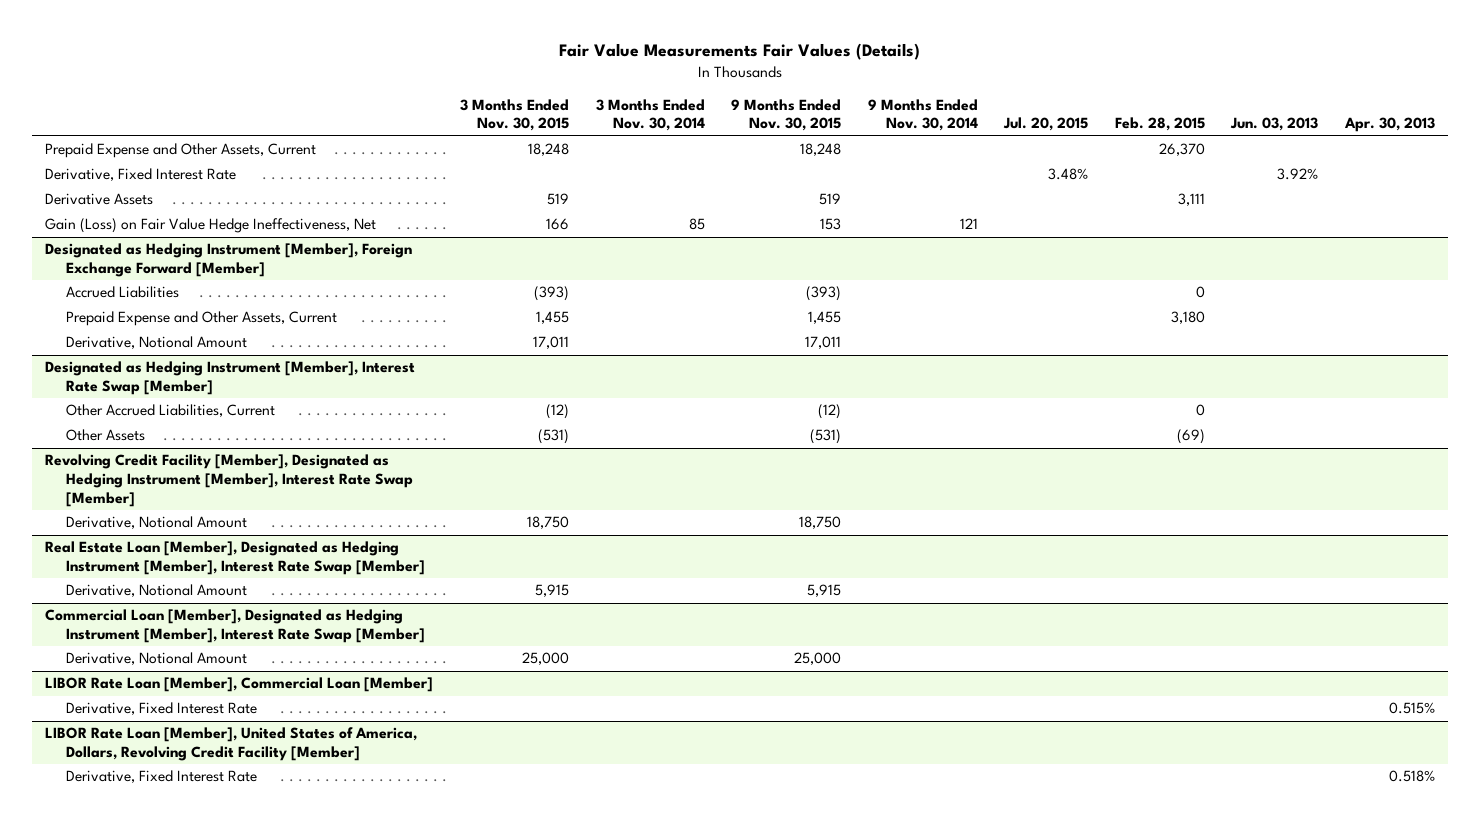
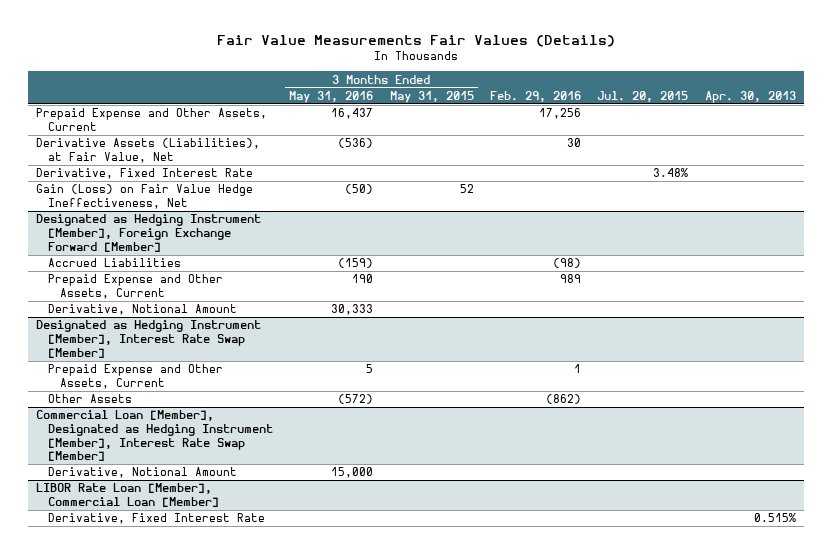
- | 3 Months Ended Nov. 30, 2015 | 3 Months Ended Nov. 30, 2014 | 9 Months Ended Nov. 30, 2015 | 9 Months Ended Nov. 30, 2014 | Jul. 20, 2015 | Feb. 28, 2015 | Jun. 03, 2013 | Apr. 30, 2013
+ | 3 Months Ended May 31, 2016 | 3 Months Ended May 31, 2015 | Feb. 29, 2016 | Jul. 20, 2015 | Apr. 30, 2013
+ Derivative Assets (Liabilities), at Fair Value, Net | (536) | | 30 | |
- Derivative Assets | 519 | | 519 | | | 3,111 | |
@ Designated as Hedging Instrument [Member], Interest Rate Swap [Member]
- Other Accrued Liabilities, Current | (12) | | (12) | | | 0 | |
+ Prepaid Expense and Other Assets, Current | 5 | | 1 | |
- Revolving Credit Facility [Member], Designated as Hedging Instrument [Member], Interest Rate Swap [Member]
- Derivative, Notional Amount | 18,750 | | 18,750 | | | | |
- Real Estate Loan [Member], Designated as Hedging Instrument [Member], Interest Rate Swap [Member]
- Derivative, Notional Amount | 5,915 | | 5,915 | | | | |
- LIBOR Rate Loan [Member], United States of America, Dollars, Revolving Credit Facility [Member]
- Derivative, Fixed Interest Rate | | | | | | | | 0.518%

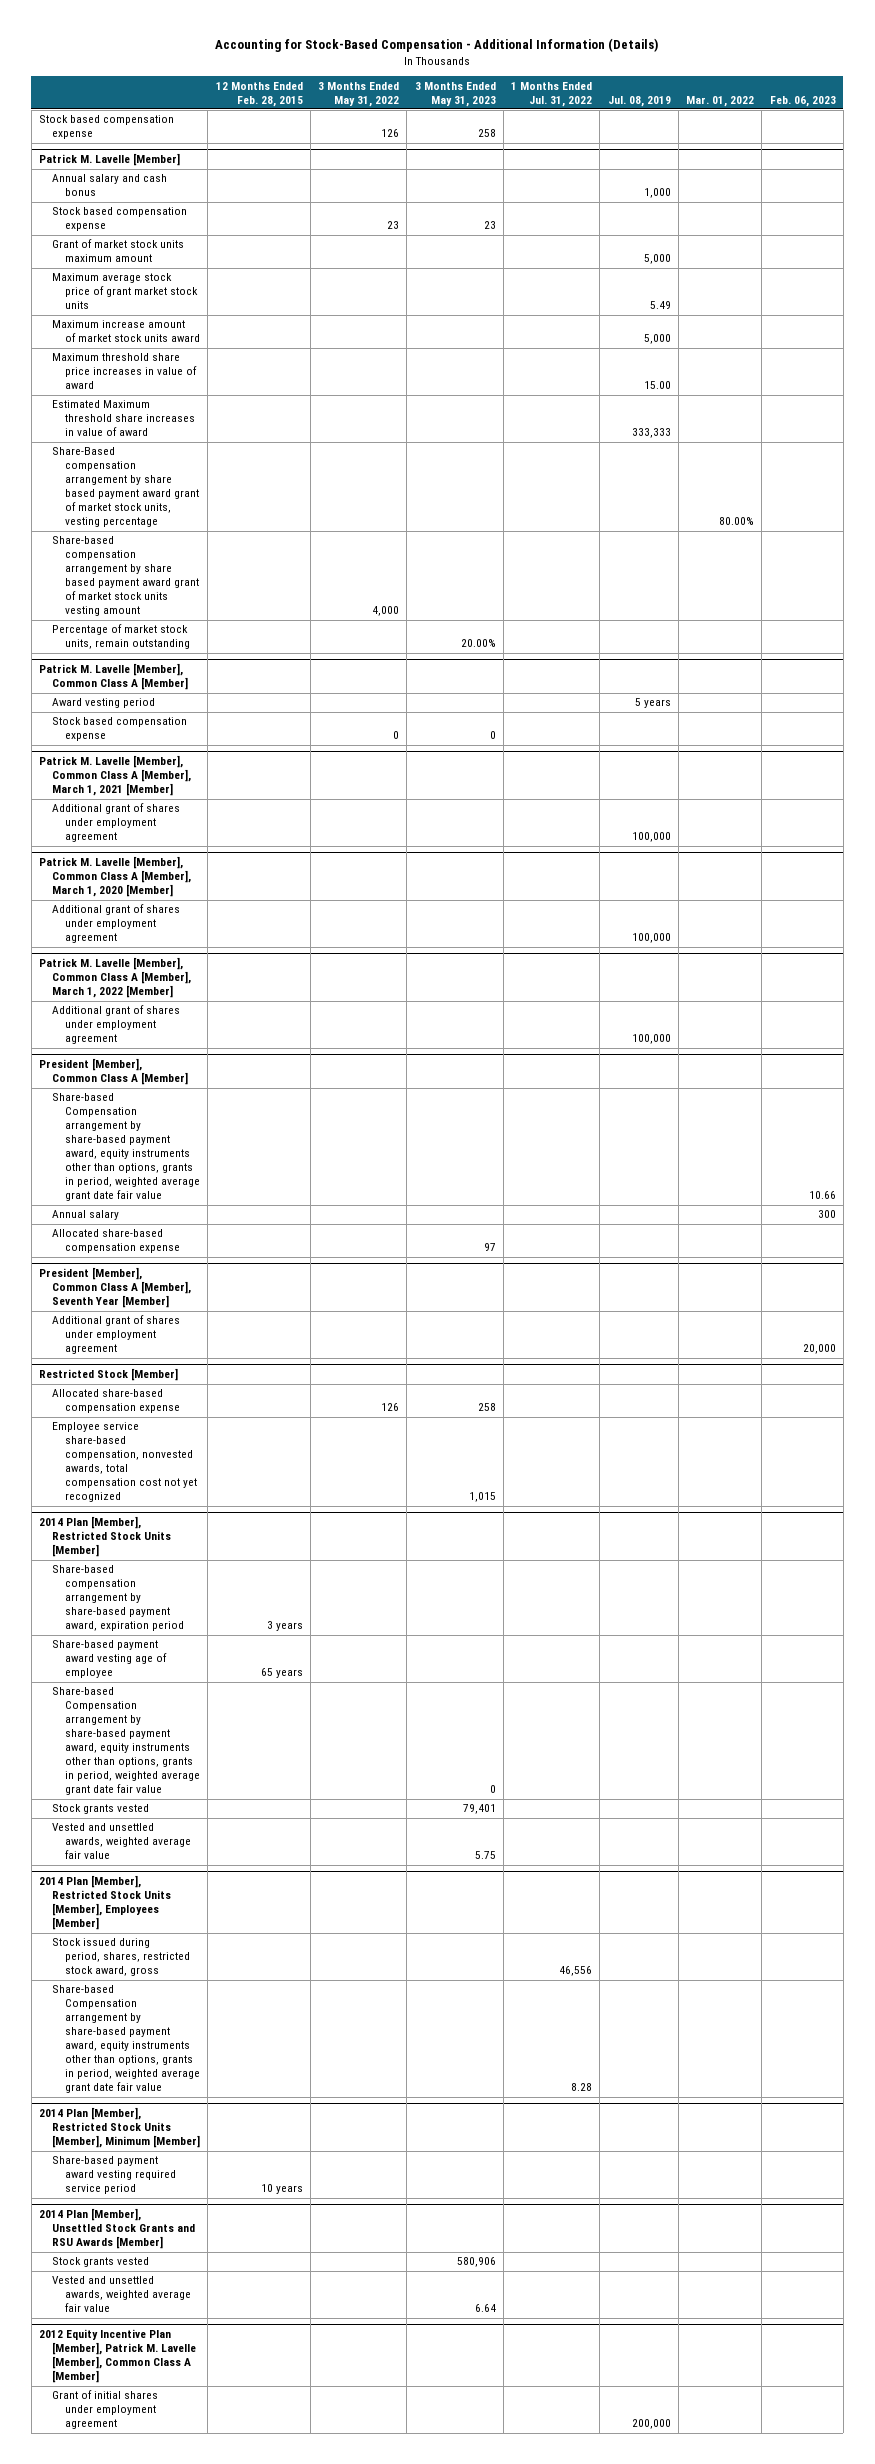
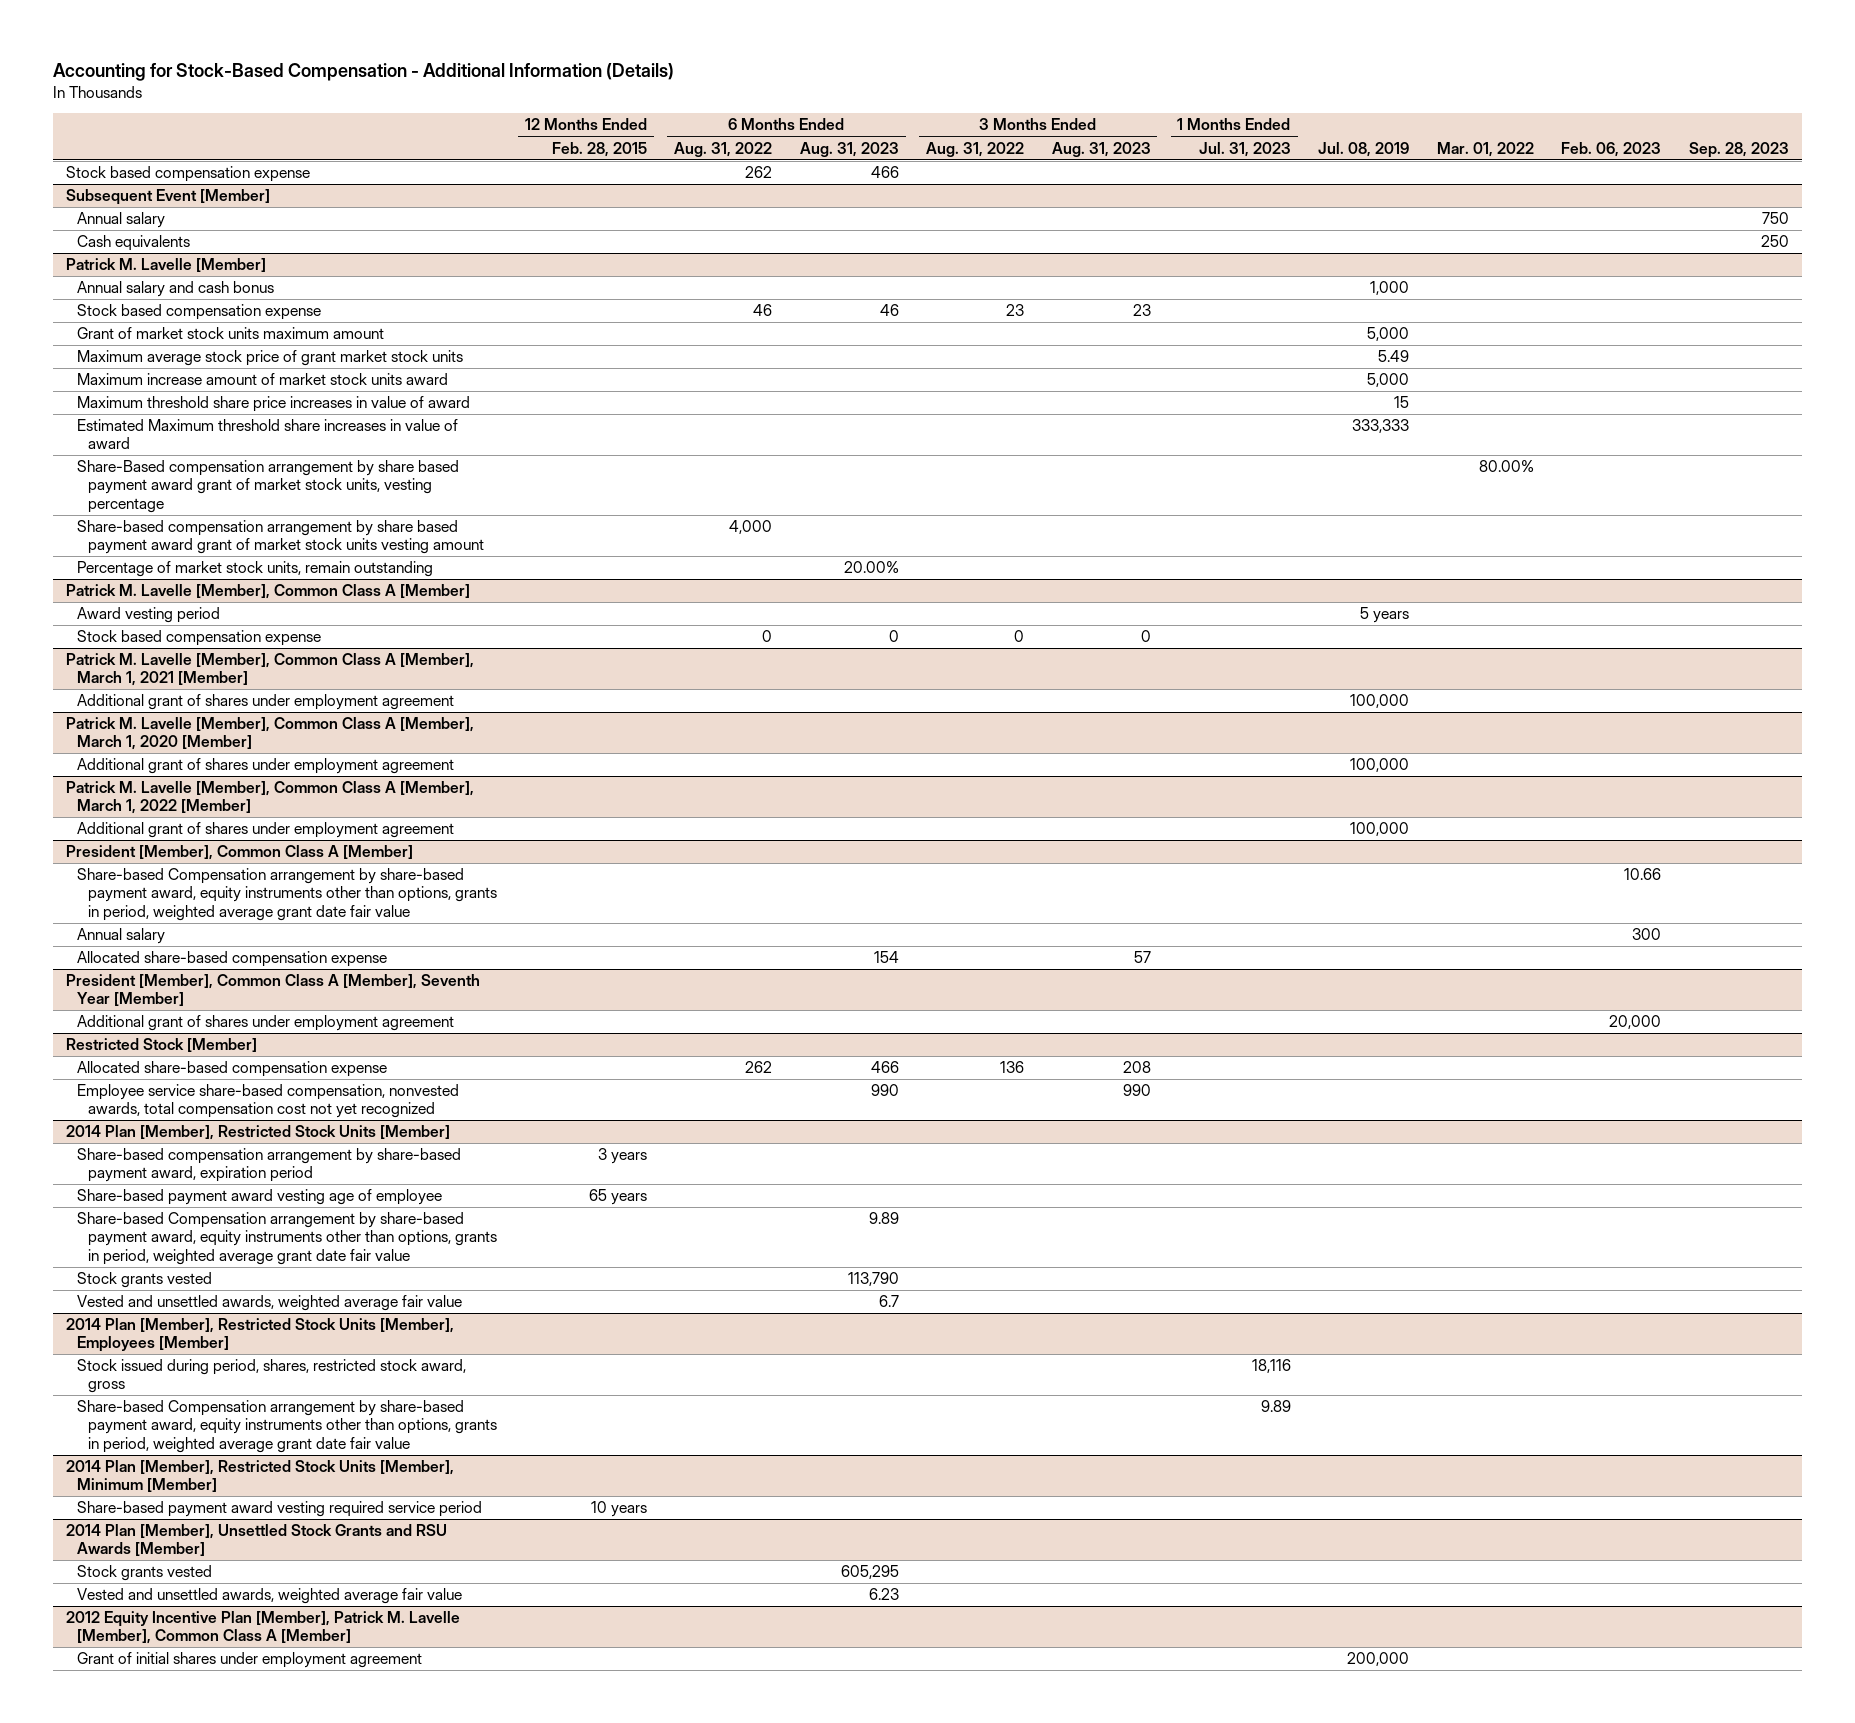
- | 12 Months Ended Feb. 28, 2015 | 3 Months Ended May 31, 2022 | 3 Months Ended May 31, 2023 | 1 Months Ended Jul. 31, 2022 | Jul. 08, 2019 | Mar. 01, 2022 | Feb. 06, 2023
+ | 12 Months Ended Feb. 28, 2015 | 6 Months Ended Aug. 31, 2022 | 6 Months Ended Aug. 31, 2023 | 3 Months Ended Aug. 31, 2022 | 3 Months Ended Aug. 31, 2023 | 1 Months Ended Jul. 31, 2023 | Jul. 08, 2019 | Mar. 01, 2022 | Feb. 06, 2023 | Sep. 28, 2023
+ Subsequent Event [Member]
+ Annual salary | | | | | | | | | | 750
+ Cash equivalents | | | | | | | | | | 250
@ Patrick M. Lavelle [Member]
- Maximum threshold share price increases in value of award | | | | | 15.00 | |
+ Maximum threshold share price increases in value of award | | | | | | | 15 | | |

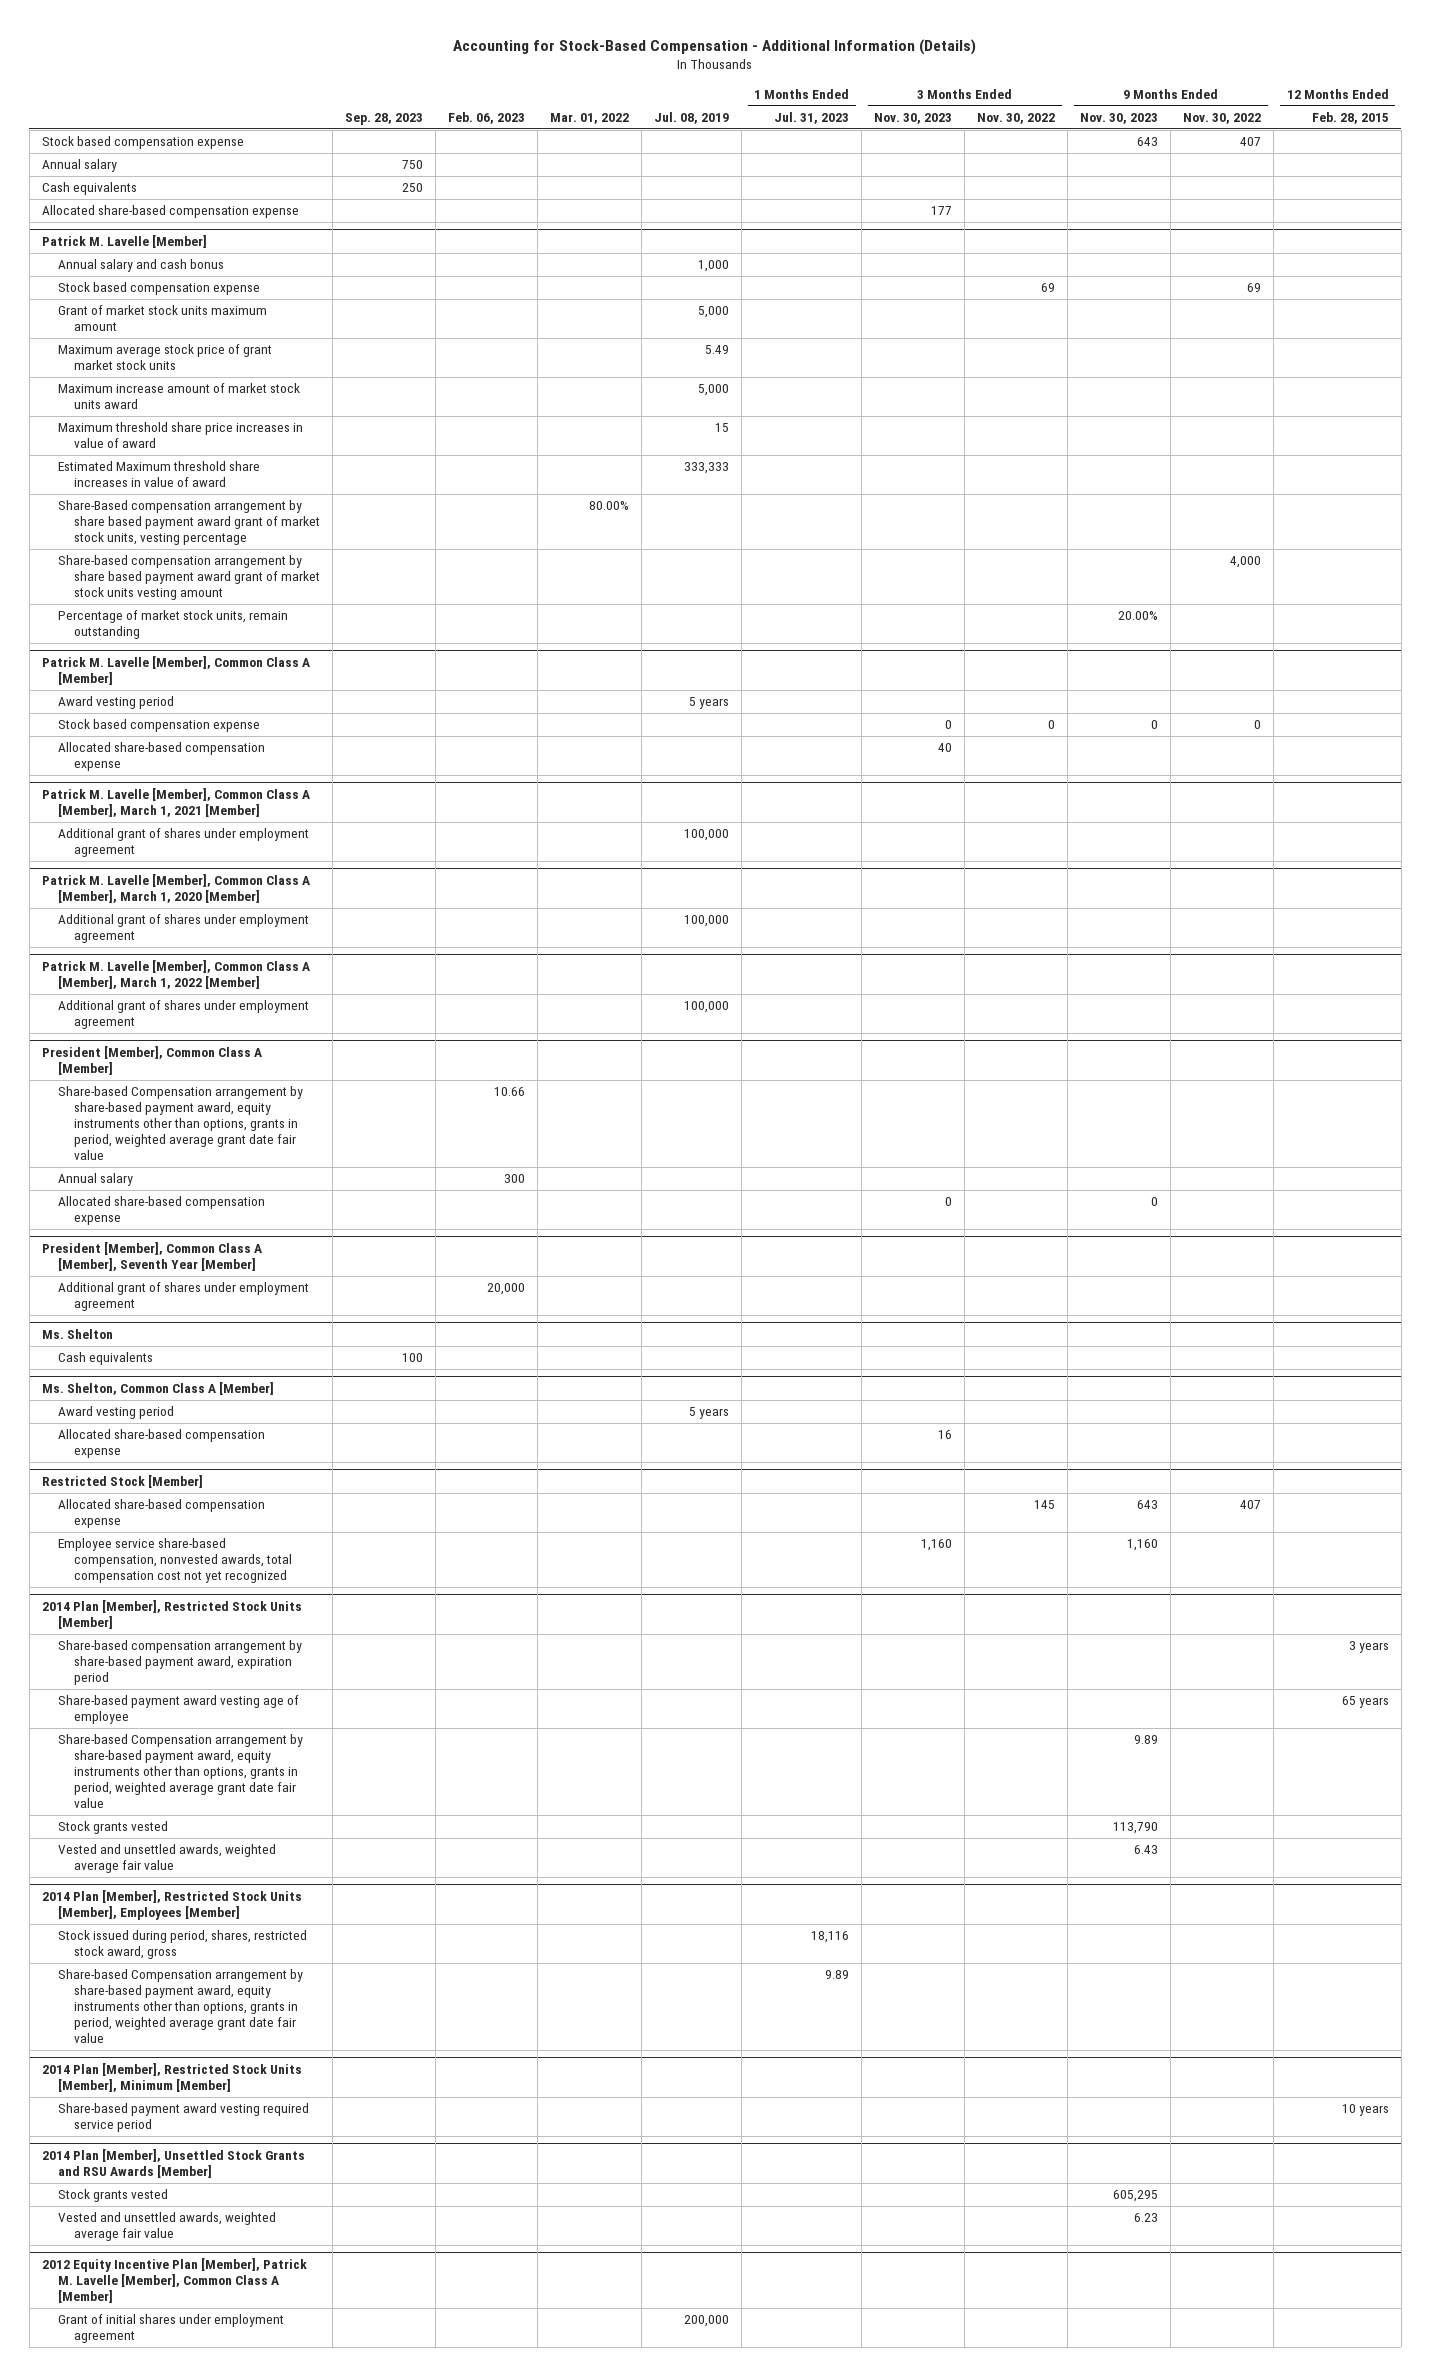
- | 12 Months Ended Feb. 28, 2015 | 6 Months Ended Aug. 31, 2022 | 6 Months Ended Aug. 31, 2023 | 3 Months Ended Aug. 31, 2022 | 3 Months Ended Aug. 31, 2023 | 1 Months Ended Jul. 31, 2023 | Jul. 08, 2019 | Mar. 01, 2022 | Feb. 06, 2023 | Sep. 28, 2023
+ | Sep. 28, 2023 | Feb. 06, 2023 | Mar. 01, 2022 | Jul. 08, 2019 | 1 Months Ended Jul. 31, 2023 | 3 Months Ended Nov. 30, 2023 | 3 Months Ended Nov. 30, 2022 | 9 Months Ended Nov. 30, 2023 | 9 Months Ended Nov. 30, 2022 | 12 Months Ended Feb. 28, 2015
- Subsequent Event [Member]
- Annual salary | | | | | | | | | | 750
- Cash equivalents | | | | | | | | | | 250
+ Annual salary | 750 | | | | | | | | |
+ Cash equivalents | 250 | | | | | | | | |
+ Allocated share-based compensation expense | | | | | | 177 | | | |
@ Patrick M. Lavelle [Member], Common Class A [Member]
+ Allocated share-based compensation expense | | | | | | 40 | | | |
+ Ms. Shelton
+ Cash equivalents | 100 | | | | | | | | |
+ Ms. Shelton, Common Class A [Member]
+ Award vesting period | | | | 5 years | | | | | |
+ Allocated share-based compensation expense | | | | | | 16 | | | |

